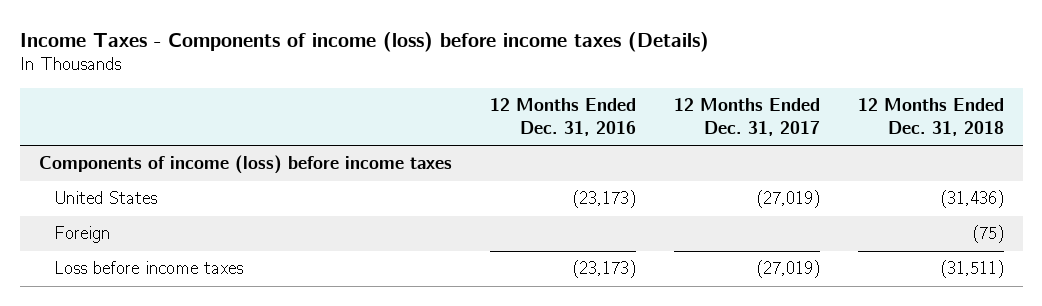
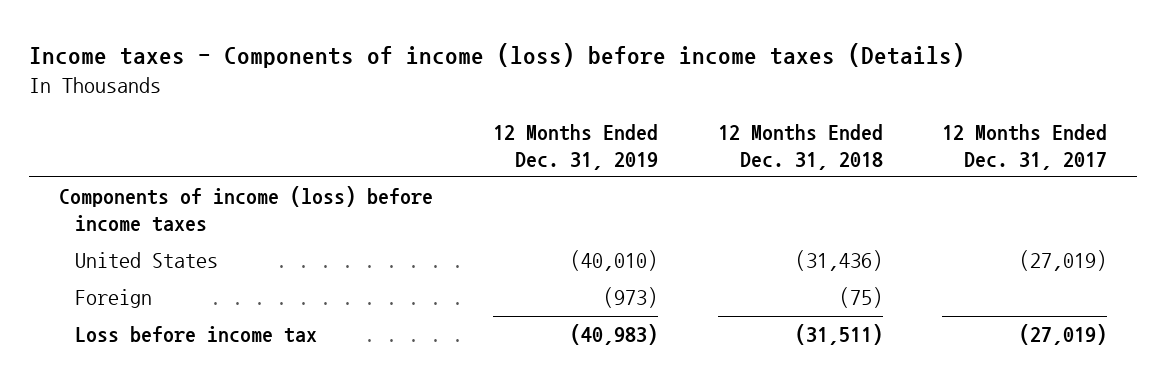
- Income Taxes - Components of income (loss) before income taxes (Details)
+ Income taxes - Components of income (loss) before income taxes (Details)
- | 12 Months Ended Dec. 31, 2016 | 12 Months Ended Dec. 31, 2017 | 12 Months Ended Dec. 31, 2018
+ | 12 Months Ended Dec. 31, 2019 | 12 Months Ended Dec. 31, 2018 | 12 Months Ended Dec. 31, 2017
- Loss before income taxes | (23,173) | (27,019) | (31,511)
+ Loss before income tax | (40,983) | (31,511) | (27,019)

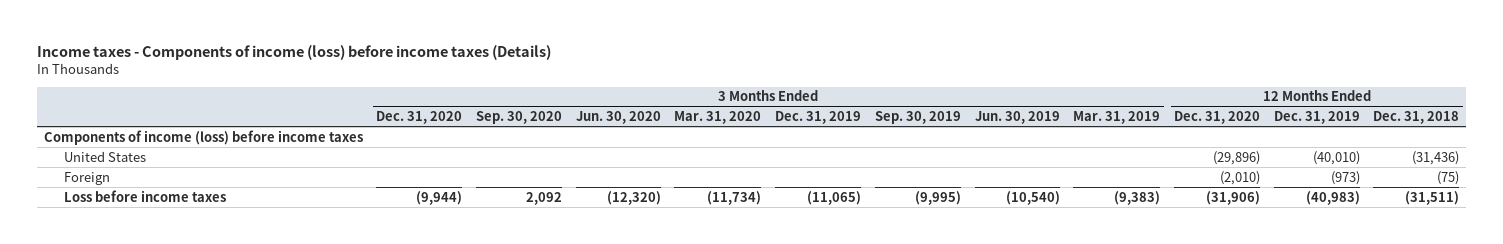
- | 12 Months Ended Dec. 31, 2019 | 12 Months Ended Dec. 31, 2018 | 12 Months Ended Dec. 31, 2017
+ | 3 Months Ended Dec. 31, 2020 | 3 Months Ended Sep. 30, 2020 | 3 Months Ended Jun. 30, 2020 | 3 Months Ended Mar. 31, 2020 | 3 Months Ended Dec. 31, 2019 | 3 Months Ended Sep. 30, 2019 | 3 Months Ended Jun. 30, 2019 | 3 Months Ended Mar. 31, 2019 | 12 Months Ended Dec. 31, 2020 | 12 Months Ended Dec. 31, 2019 | 12 Months Ended Dec. 31, 2018
- Loss before income tax | (40,983) | (31,511) | (27,019)
+ Loss before income taxes | (9,944) | 2,092 | (12,320) | (11,734) | (11,065) | (9,995) | (10,540) | (9,383) | (31,906) | (40,983) | (31,511)

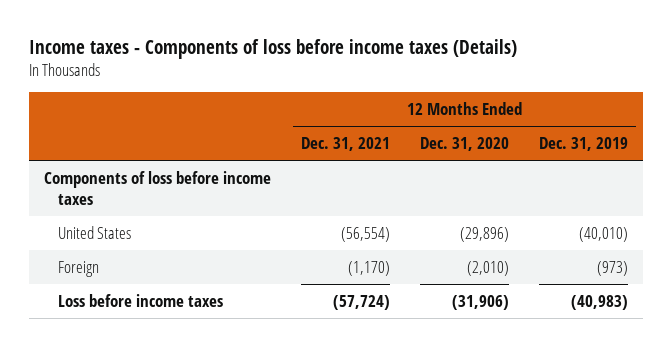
- Income taxes - Components of income (loss) before income taxes (Details)
+ Income taxes - Components of loss before income taxes (Details)
- | 3 Months Ended Dec. 31, 2020 | 3 Months Ended Sep. 30, 2020 | 3 Months Ended Jun. 30, 2020 | 3 Months Ended Mar. 31, 2020 | 3 Months Ended Dec. 31, 2019 | 3 Months Ended Sep. 30, 2019 | 3 Months Ended Jun. 30, 2019 | 3 Months Ended Mar. 31, 2019 | 12 Months Ended Dec. 31, 2020 | 12 Months Ended Dec. 31, 2019 | 12 Months Ended Dec. 31, 2018
+ | 12 Months Ended Dec. 31, 2021 | 12 Months Ended Dec. 31, 2020 | 12 Months Ended Dec. 31, 2019
- Components of income (loss) before income taxes
+ Components of loss before income taxes

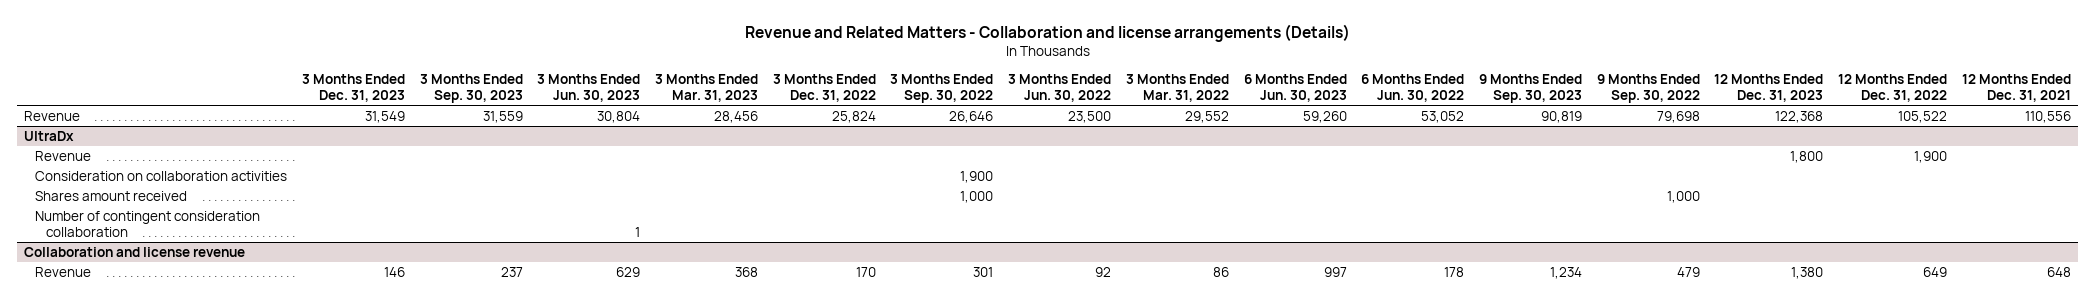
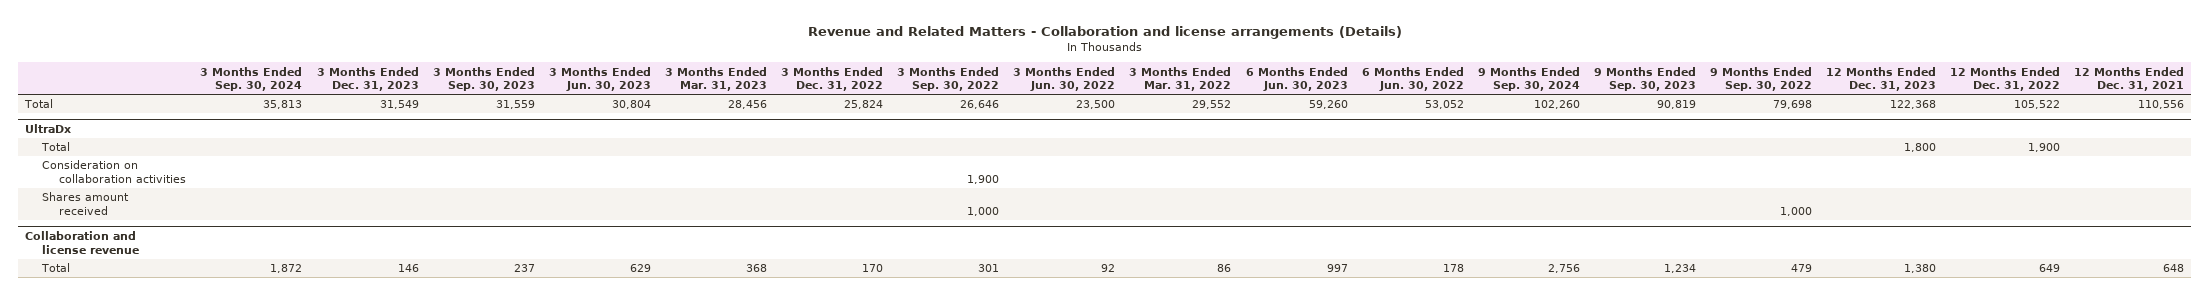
- | 3 Months Ended Dec. 31, 2023 | 3 Months Ended Sep. 30, 2023 | 3 Months Ended Jun. 30, 2023 | 3 Months Ended Mar. 31, 2023 | 3 Months Ended Dec. 31, 2022 | 3 Months Ended Sep. 30, 2022 | 3 Months Ended Jun. 30, 2022 | 3 Months Ended Mar. 31, 2022 | 6 Months Ended Jun. 30, 2023 | 6 Months Ended Jun. 30, 2022 | 9 Months Ended Sep. 30, 2023 | 9 Months Ended Sep. 30, 2022 | 12 Months Ended Dec. 31, 2023 | 12 Months Ended Dec. 31, 2022 | 12 Months Ended Dec. 31, 2021
+ | 3 Months Ended Sep. 30, 2024 | 3 Months Ended Dec. 31, 2023 | 3 Months Ended Sep. 30, 2023 | 3 Months Ended Jun. 30, 2023 | 3 Months Ended Mar. 31, 2023 | 3 Months Ended Dec. 31, 2022 | 3 Months Ended Sep. 30, 2022 | 3 Months Ended Jun. 30, 2022 | 3 Months Ended Mar. 31, 2022 | 6 Months Ended Jun. 30, 2023 | 6 Months Ended Jun. 30, 2022 | 9 Months Ended Sep. 30, 2024 | 9 Months Ended Sep. 30, 2023 | 9 Months Ended Sep. 30, 2022 | 12 Months Ended Dec. 31, 2023 | 12 Months Ended Dec. 31, 2022 | 12 Months Ended Dec. 31, 2021
- Revenue | 31,549 | 31,559 | 30,804 | 28,456 | 25,824 | 26,646 | 23,500 | 29,552 | 59,260 | 53,052 | 90,819 | 79,698 | 122,368 | 105,522 | 110,556
+ Total | 35,813 | 31,549 | 31,559 | 30,804 | 28,456 | 25,824 | 26,646 | 23,500 | 29,552 | 59,260 | 53,052 | 102,260 | 90,819 | 79,698 | 122,368 | 105,522 | 110,556
@ UltraDx
- Revenue | | | | | | | | | | | | | 1,800 | 1,900 |
+ Total | | | | | | | | | | | | | | | 1,800 | 1,900 |
- Number of contingent consideration collaboration | | | 1 | | | | | | | | | | | |
@ Collaboration and license revenue
- Revenue | 146 | 237 | 629 | 368 | 170 | 301 | 92 | 86 | 997 | 178 | 1,234 | 479 | 1,380 | 649 | 648
+ Total | 1,872 | 146 | 237 | 629 | 368 | 170 | 301 | 92 | 86 | 997 | 178 | 2,756 | 1,234 | 479 | 1,380 | 649 | 648

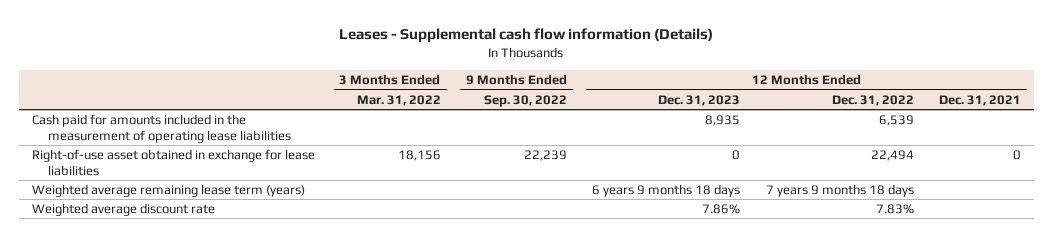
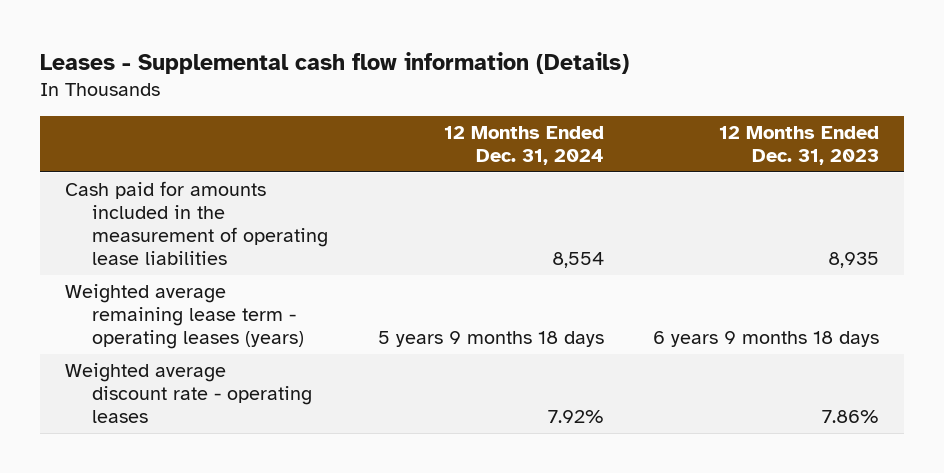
- | 3 Months Ended Mar. 31, 2022 | 9 Months Ended Sep. 30, 2022 | 12 Months Ended Dec. 31, 2023 | 12 Months Ended Dec. 31, 2022 | 12 Months Ended Dec. 31, 2021
+ | 12 Months Ended Dec. 31, 2024 | 12 Months Ended Dec. 31, 2023
- Right-of-use asset obtained in exchange for lease liabilities | 18,156 | 22,239 | 0 | 22,494 | 0
- Weighted average remaining lease term (years) | | | 6 years 9 months 18 days | 7 years 9 months 18 days |
- Weighted average discount rate | | | 7.86% | 7.83% |
+ Weighted average remaining lease term - operating leases (years) | 5 years 9 months 18 days | 6 years 9 months 18 days
+ Weighted average discount rate - operating leases | 7.92% | 7.86%

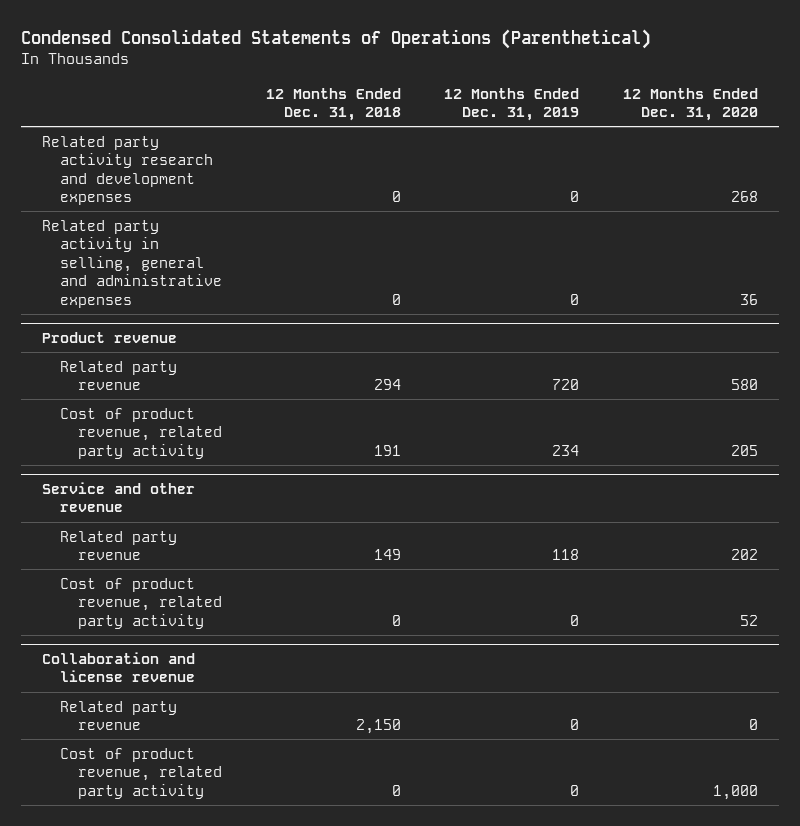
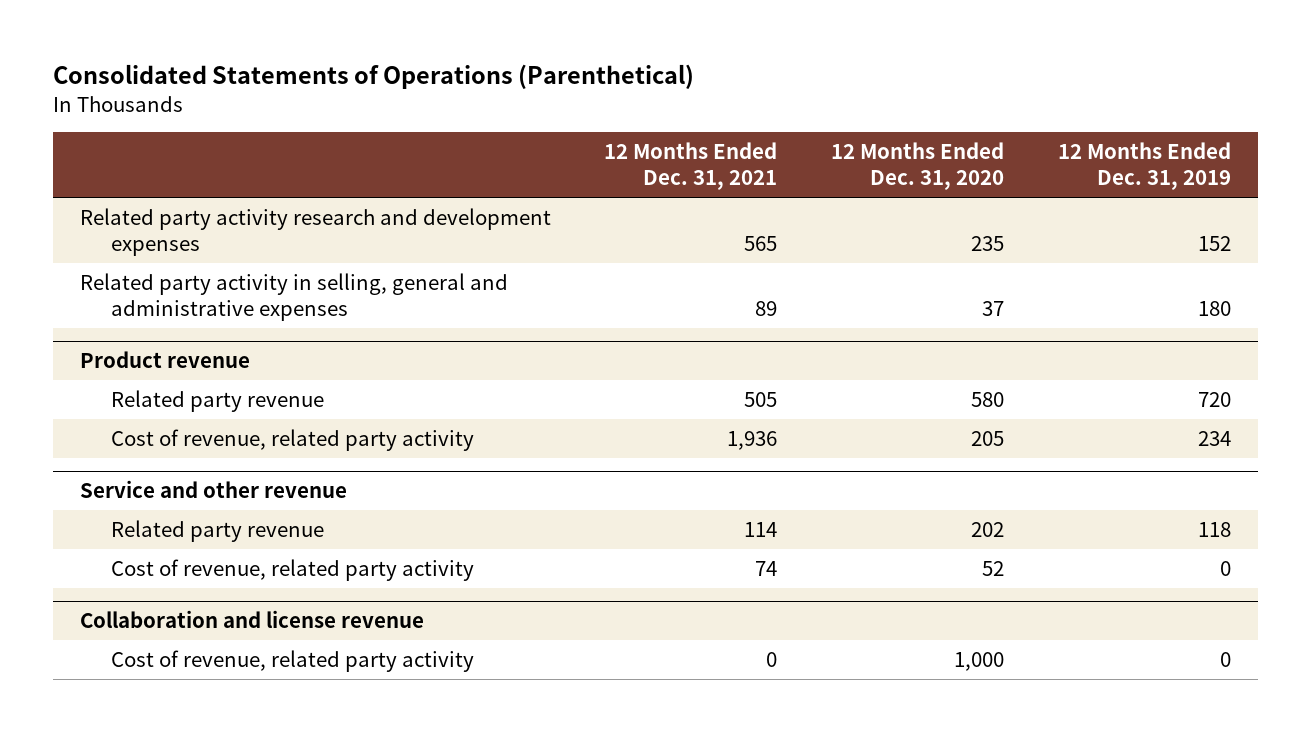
- Condensed Consolidated Statements of Operations (Parenthetical)
+ Consolidated Statements of Operations (Parenthetical)
- | 12 Months Ended Dec. 31, 2018 | 12 Months Ended Dec. 31, 2019 | 12 Months Ended Dec. 31, 2020
+ | 12 Months Ended Dec. 31, 2021 | 12 Months Ended Dec. 31, 2020 | 12 Months Ended Dec. 31, 2019
- Related party activity research and development expenses | 0 | 0 | 268
- Related party activity in selling, general and administrative expenses | 0 | 0 | 36
+ Related party activity research and development expenses | 565 | 235 | 152
+ Related party activity in selling, general and administrative expenses | 89 | 37 | 180
@ Product revenue
- Cost of product revenue, related party activity | 191 | 234 | 205
+ Cost of revenue, related party activity | 1,936 | 205 | 234
@ Service and other revenue
- Cost of product revenue, related party activity | 0 | 0 | 52
+ Cost of revenue, related party activity | 74 | 52 | 0
@ Collaboration and license revenue
- Related party revenue | 2,150 | 0 | 0
- Cost of product revenue, related party activity | 0 | 0 | 1,000
+ Cost of revenue, related party activity | 0 | 1,000 | 0

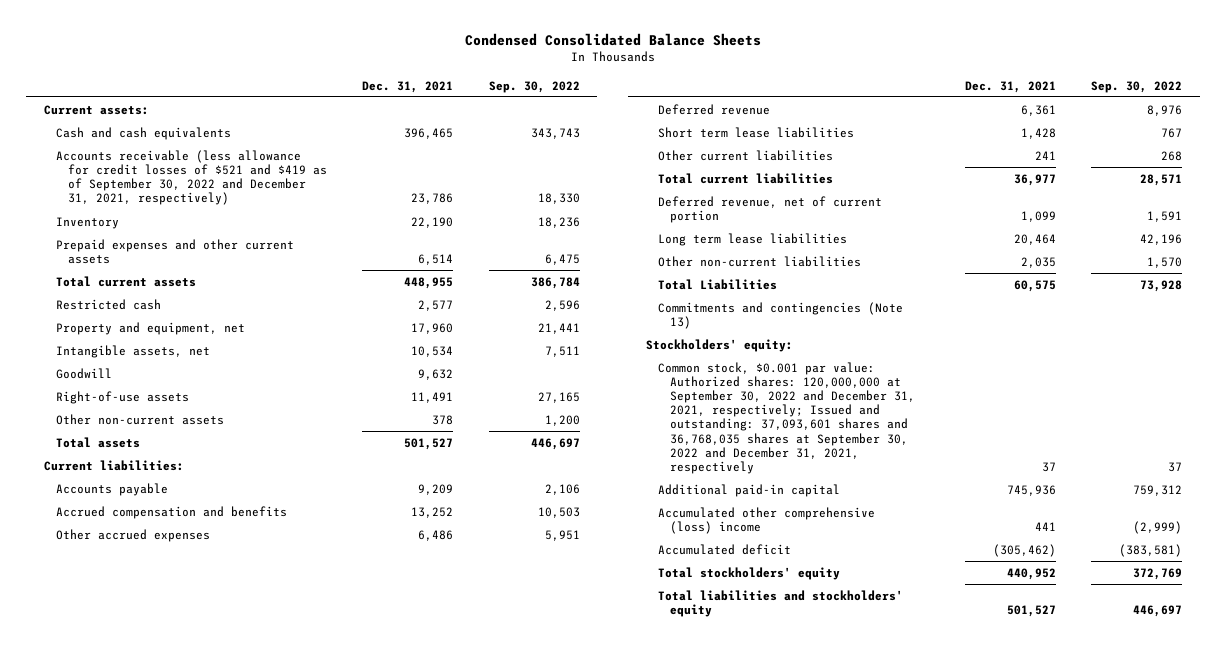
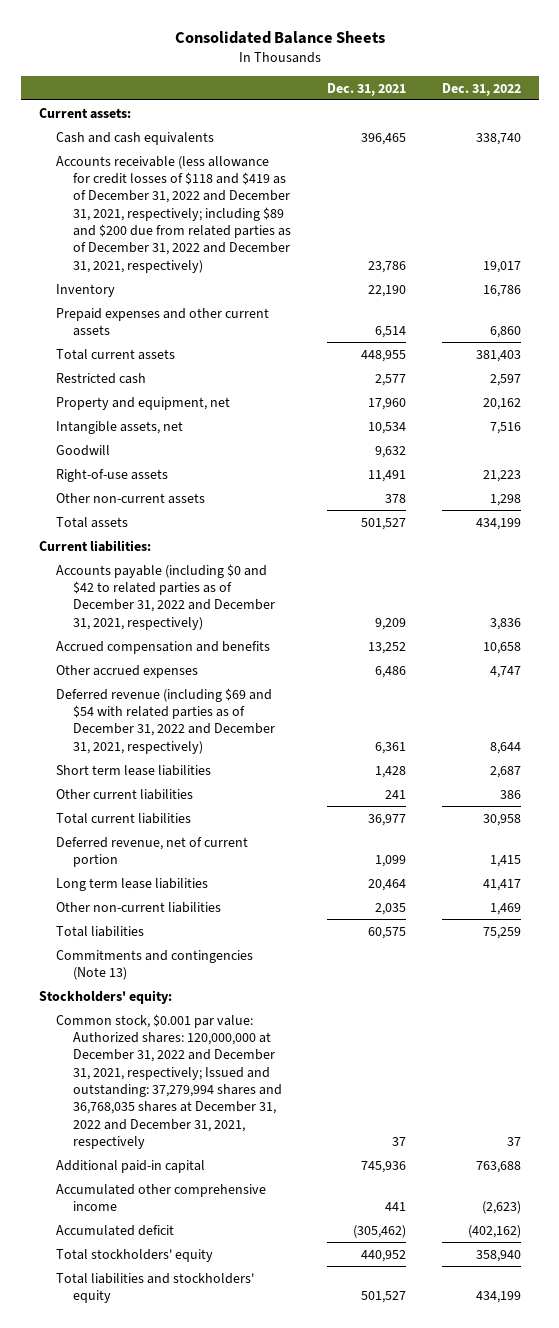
- Condensed Consolidated Balance Sheets
+ Consolidated Balance Sheets
- | Dec. 31, 2021 | Sep. 30, 2022
+ | Dec. 31, 2021 | Dec. 31, 2022
- Accounts receivable (less allowance for credit losses of $521 and $419 as of September 30, 2022 and December 31, 2021, respectively) | 23,786 | 18,330
+ Accounts receivable (less allowance for credit losses of $118 and $419 as of December 31, 2022 and December 31, 2021, respectively; including $89 and $200 due from related parties as of December 31, 2022 and December 31, 2021, respectively) | 23,786 | 19,017
- Accounts payable | 9,209 | 2,106
+ Accounts payable (including $0 and $42 to related parties as of December 31, 2022 and December 31, 2021, respectively) | 9,209 | 3,836
- Deferred revenue | 6,361 | 8,976
+ Deferred revenue (including $69 and $54 with related parties as of December 31, 2022 and December 31, 2021, respectively) | 6,361 | 8,644
- Total Liabilities | 60,575 | 73,928
+ Total liabilities | 60,575 | 75,259
- Common stock, $0.001 par value: Authorized shares: 120,000,000 at September 30, 2022 and December 31, 2021, respectively; Issued and outstanding: 37,093,601 shares and 36,768,035 shares at September 30, 2022 and December 31, 2021, respectively | 37 | 37
+ Common stock, $0.001 par value: Authorized shares: 120,000,000 at December 31, 2022 and December 31, 2021, respectively; Issued and outstanding: 37,279,994 shares and 36,768,035 shares at December 31, 2022 and December 31, 2021, respectively | 37 | 37
- Accumulated other comprehensive (loss) income | 441 | (2,999)
+ Accumulated other comprehensive income | 441 | (2,623)

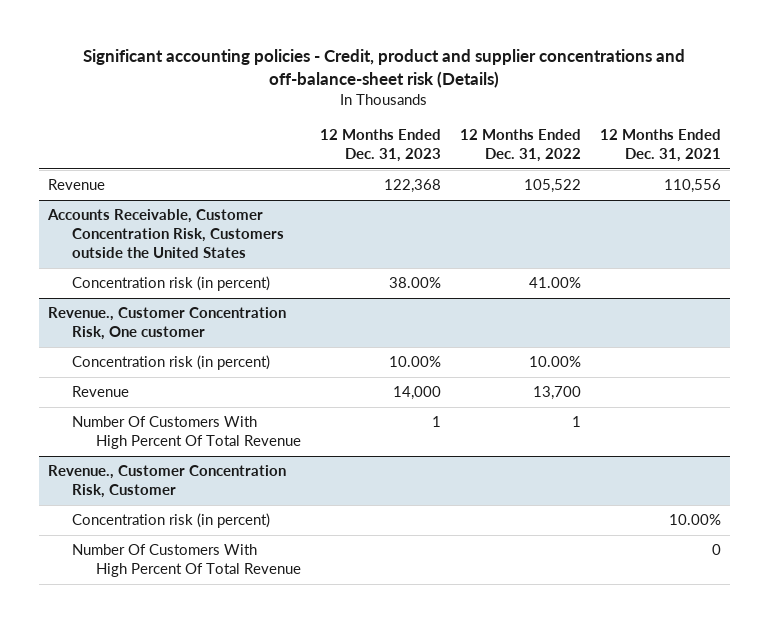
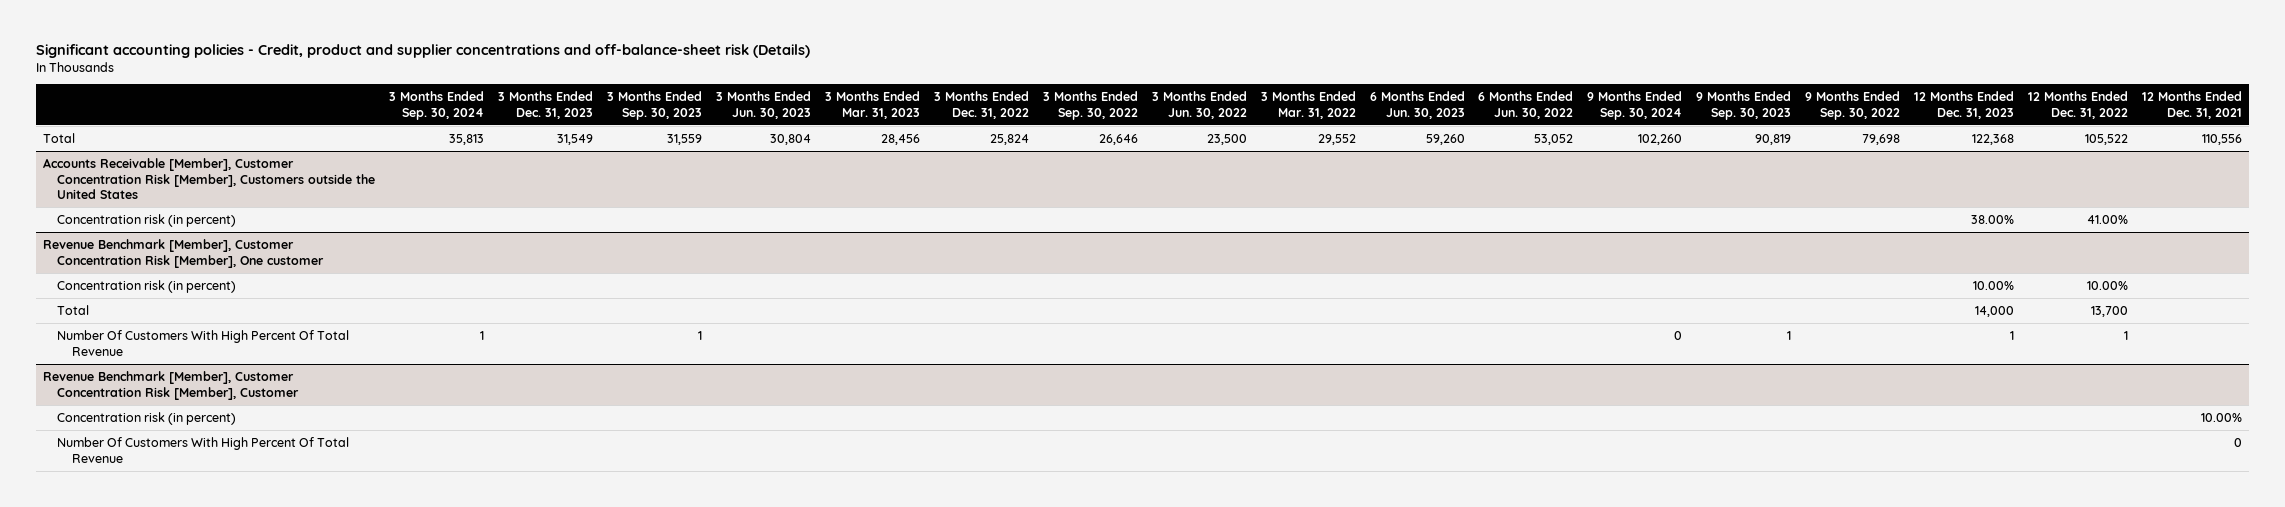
- | 12 Months Ended Dec. 31, 2023 | 12 Months Ended Dec. 31, 2022 | 12 Months Ended Dec. 31, 2021
+ | 3 Months Ended Sep. 30, 2024 | 3 Months Ended Dec. 31, 2023 | 3 Months Ended Sep. 30, 2023 | 3 Months Ended Jun. 30, 2023 | 3 Months Ended Mar. 31, 2023 | 3 Months Ended Dec. 31, 2022 | 3 Months Ended Sep. 30, 2022 | 3 Months Ended Jun. 30, 2022 | 3 Months Ended Mar. 31, 2022 | 6 Months Ended Jun. 30, 2023 | 6 Months Ended Jun. 30, 2022 | 9 Months Ended Sep. 30, 2024 | 9 Months Ended Sep. 30, 2023 | 9 Months Ended Sep. 30, 2022 | 12 Months Ended Dec. 31, 2023 | 12 Months Ended Dec. 31, 2022 | 12 Months Ended Dec. 31, 2021
- Revenue | 122,368 | 105,522 | 110,556
- Accounts Receivable, Customer Concentration Risk, Customers outside the United States
+ Total | 35,813 | 31,549 | 31,559 | 30,804 | 28,456 | 25,824 | 26,646 | 23,500 | 29,552 | 59,260 | 53,052 | 102,260 | 90,819 | 79,698 | 122,368 | 105,522 | 110,556
+ Accounts Receivable [Member], Customer Concentration Risk [Member], Customers outside the United States
- Revenue., Customer Concentration Risk, One customer
+ Revenue Benchmark [Member], Customer Concentration Risk [Member], One customer
- Revenue | 14,000 | 13,700 |
+ Total | | | | | | | | | | | | | | | 14,000 | 13,700 |
- Revenue., Customer Concentration Risk, Customer
+ Revenue Benchmark [Member], Customer Concentration Risk [Member], Customer

